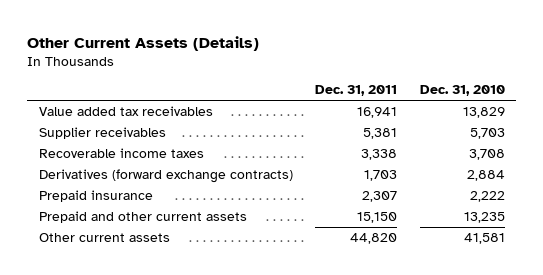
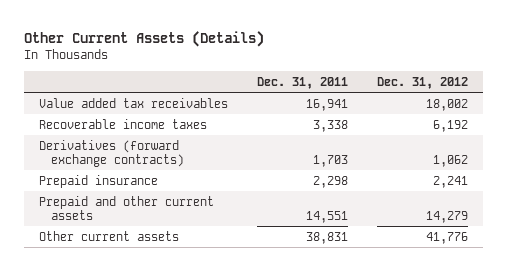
- | Dec. 31, 2011 | Dec. 31, 2010
+ | Dec. 31, 2011 | Dec. 31, 2012
- Supplier receivables | 5,381 | 5,703
- Prepaid insurance | 2,307 | 2,222
- Prepaid and other current assets | 15,150 | 13,235
- Other current assets | 44,820 | 41,581
+ Prepaid insurance | 2,298 | 2,241
+ Prepaid and other current assets | 14,551 | 14,279
+ Other current assets | 38,831 | 41,776

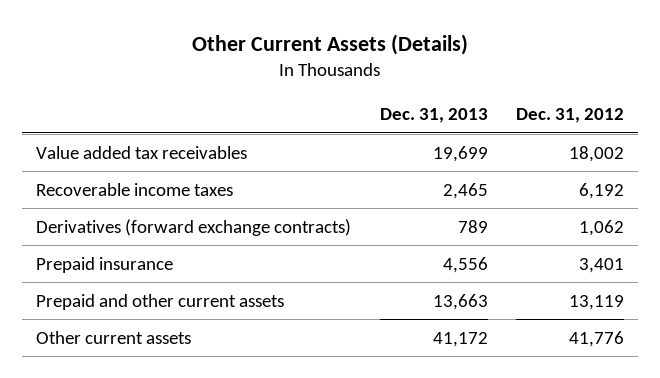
- | Dec. 31, 2011 | Dec. 31, 2012
+ | Dec. 31, 2013 | Dec. 31, 2012
- Prepaid insurance | 2,298 | 2,241
- Prepaid and other current assets | 14,551 | 14,279
+ Prepaid insurance | 4,556 | 3,401
+ Prepaid and other current assets | 13,663 | 13,119

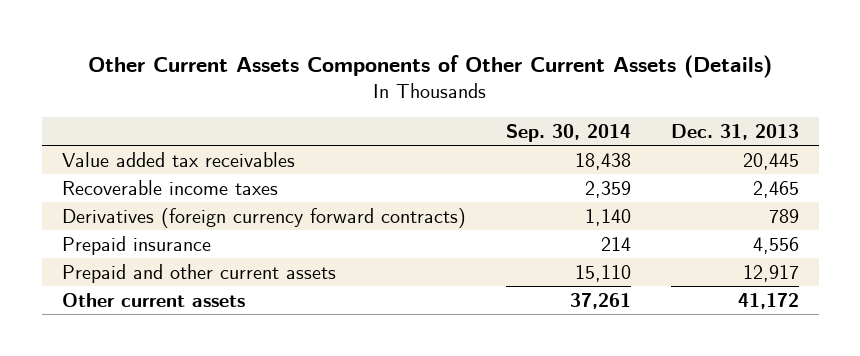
- Other Current Assets (Details)
+ Other Current Assets Components of Other Current Assets (Details)
- | Dec. 31, 2013 | Dec. 31, 2012
+ | Sep. 30, 2014 | Dec. 31, 2013
- Value added tax receivables | 19,699 | 18,002
+ Value added tax receivables | 18,438 | 20,445
- Derivatives (forward exchange contracts) | 789 | 1,062
+ Derivatives (foreign currency forward contracts) | 1,140 | 789
- Prepaid and other current assets | 13,663 | 13,119
+ Prepaid and other current assets | 15,110 | 12,917

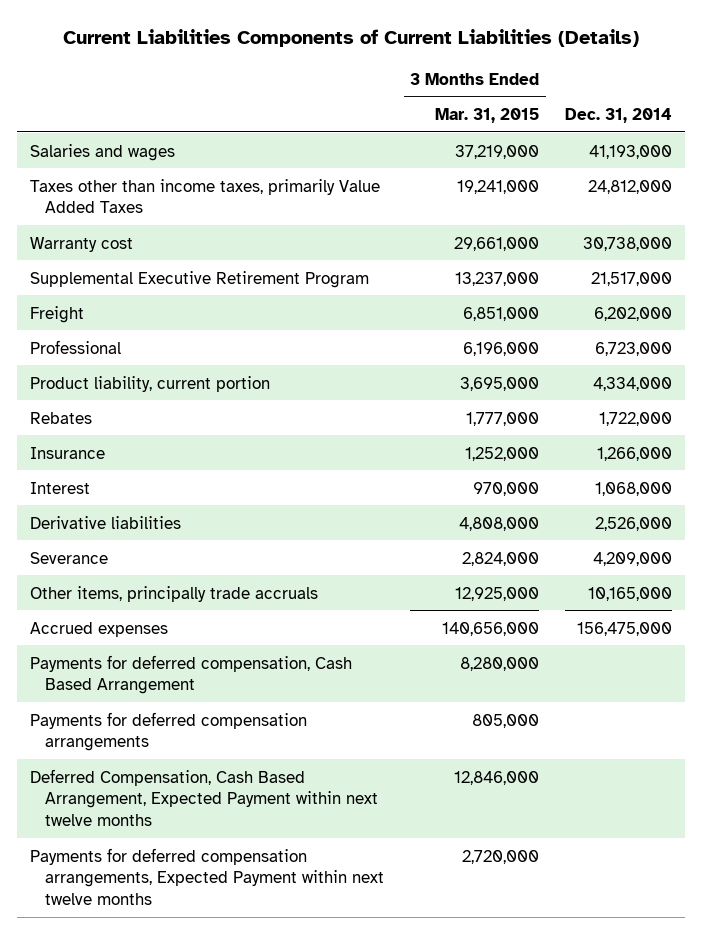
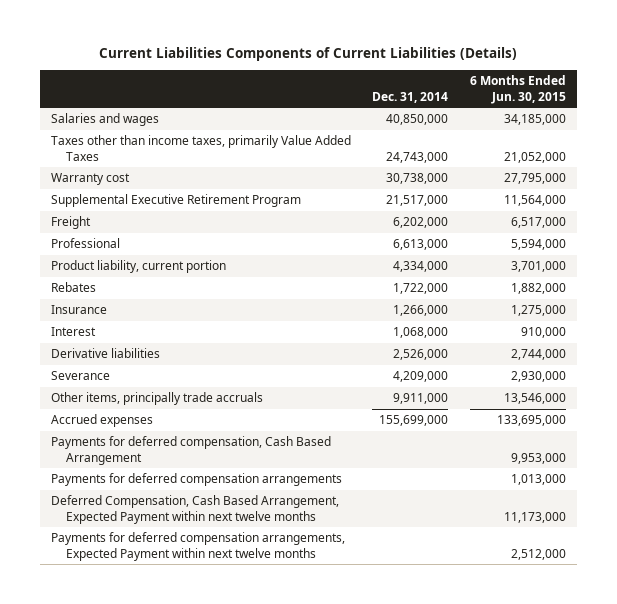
- | 3 Months Ended Mar. 31, 2015 | Dec. 31, 2014
+ | Dec. 31, 2014 | 6 Months Ended Jun. 30, 2015
- Salaries and wages | 37,219,000 | 41,193,000
- Taxes other than income taxes, primarily Value Added Taxes | 19,241,000 | 24,812,000
+ Salaries and wages | 40,850,000 | 34,185,000
+ Taxes other than income taxes, primarily Value Added Taxes | 24,743,000 | 21,052,000
- Professional | 6,196,000 | 6,723,000
+ Professional | 6,613,000 | 5,594,000
- Other items, principally trade accruals | 12,925,000 | 10,165,000
- Accrued expenses | 140,656,000 | 156,475,000
+ Other items, principally trade accruals | 9,911,000 | 13,546,000
+ Accrued expenses | 155,699,000 | 133,695,000

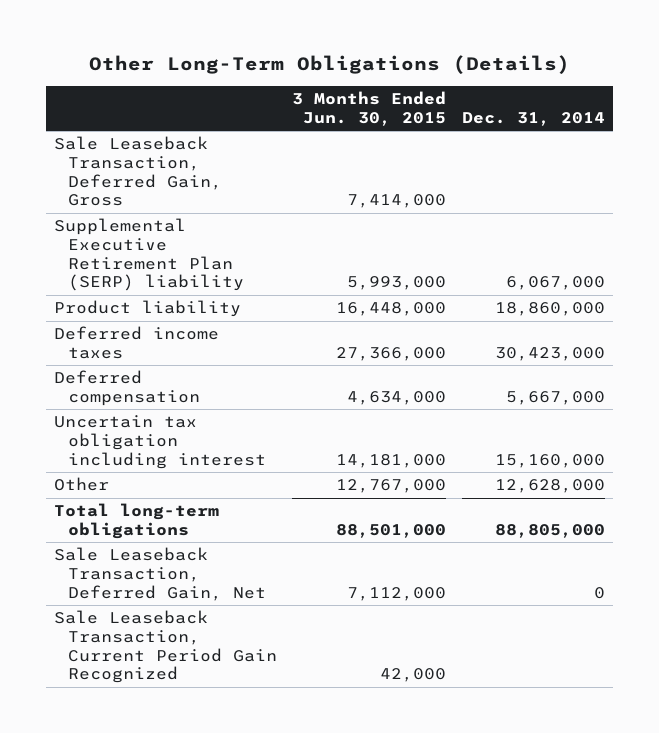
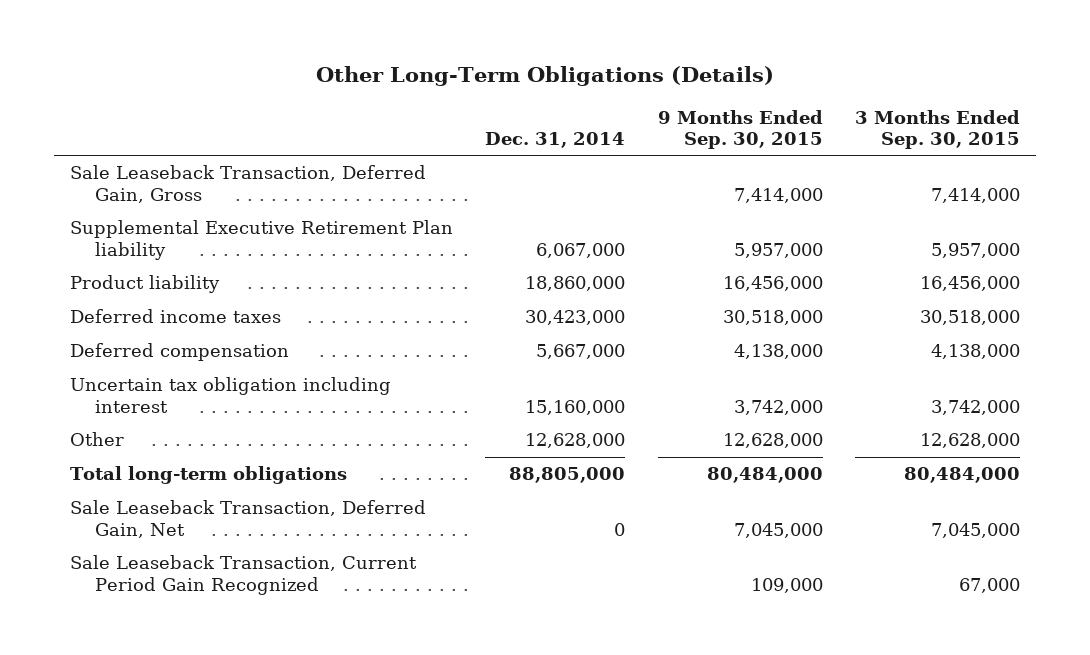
- | 3 Months Ended Jun. 30, 2015 | Dec. 31, 2014
+ | Dec. 31, 2014 | 9 Months Ended Sep. 30, 2015 | 3 Months Ended Sep. 30, 2015
- Supplemental Executive Retirement Plan (SERP) liability | 5,993,000 | 6,067,000
+ Supplemental Executive Retirement Plan liability | 6,067,000 | 5,957,000 | 5,957,000

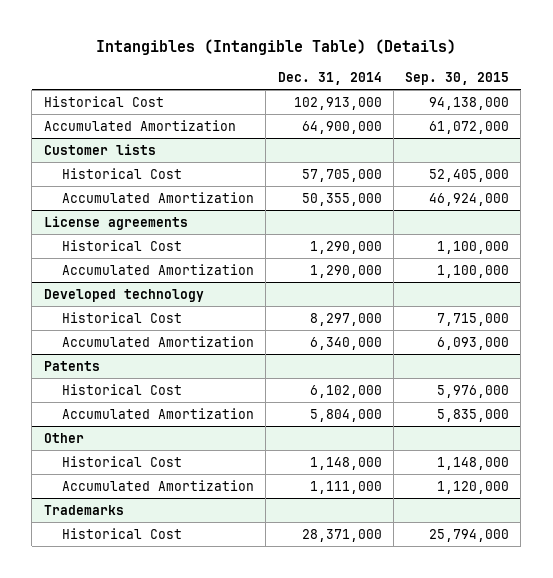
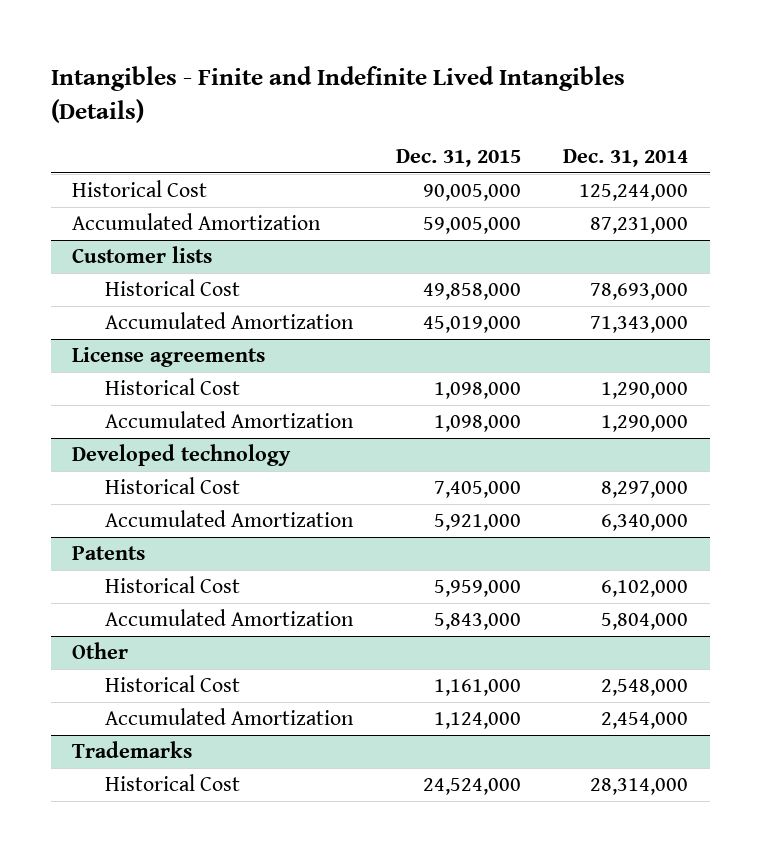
- Intangibles (Intangible Table) (Details)
+ Intangibles - Finite and Indefinite Lived Intangibles (Details)
- | Dec. 31, 2014 | Sep. 30, 2015
+ | Dec. 31, 2015 | Dec. 31, 2014
- Historical Cost | 102,913,000 | 94,138,000
- Accumulated Amortization | 64,900,000 | 61,072,000
+ Historical Cost | 90,005,000 | 125,244,000
+ Accumulated Amortization | 59,005,000 | 87,231,000
@ Customer lists
- Historical Cost | 57,705,000 | 52,405,000
- Accumulated Amortization | 50,355,000 | 46,924,000
+ Historical Cost | 49,858,000 | 78,693,000
+ Accumulated Amortization | 45,019,000 | 71,343,000
@ Other
- Historical Cost | 1,148,000 | 1,148,000
- Accumulated Amortization | 1,111,000 | 1,120,000
+ Historical Cost | 1,161,000 | 2,548,000
+ Accumulated Amortization | 1,124,000 | 2,454,000
@ Trademarks
- Historical Cost | 28,371,000 | 25,794,000
+ Historical Cost | 24,524,000 | 28,314,000

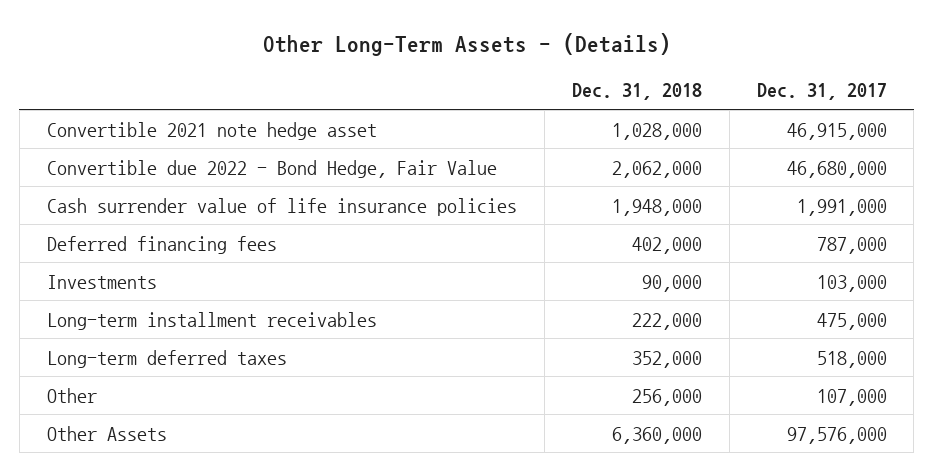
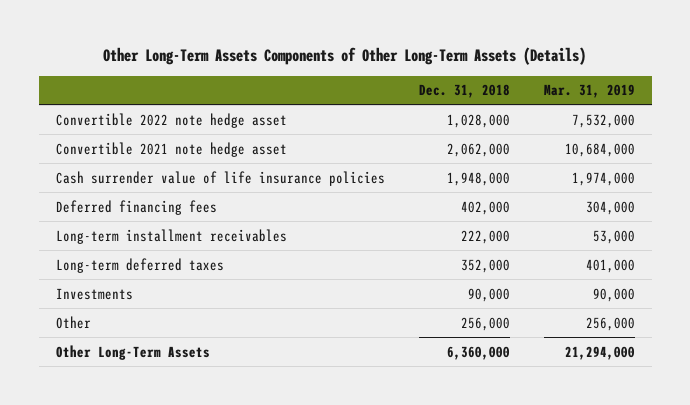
- Other Long-Term Assets - (Details)
+ Other Long-Term Assets Components of Other Long-Term Assets (Details)
- | Dec. 31, 2018 | Dec. 31, 2017
+ | Dec. 31, 2018 | Mar. 31, 2019
- Convertible 2021 note hedge asset | 1,028,000 | 46,915,000
- Convertible due 2022 - Bond Hedge, Fair Value | 2,062,000 | 46,680,000
+ Convertible 2022 note hedge asset | 1,028,000 | 7,532,000
+ Convertible 2021 note hedge asset | 2,062,000 | 10,684,000
moved down: Investments | 90,000 | 90,000
- Other Assets | 6,360,000 | 97,576,000
+ Other Long-Term Assets | 6,360,000 | 21,294,000

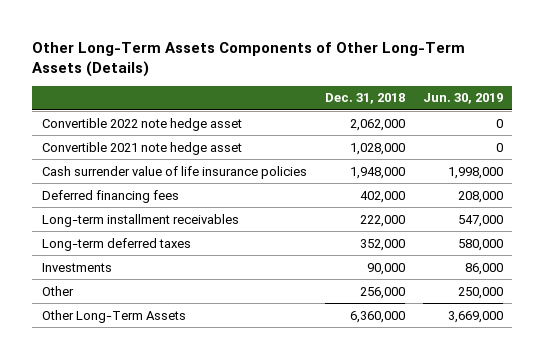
- | Dec. 31, 2018 | Mar. 31, 2019
+ | Dec. 31, 2018 | Jun. 30, 2019
- Convertible 2022 note hedge asset | 1,028,000 | 7,532,000
- Convertible 2021 note hedge asset | 2,062,000 | 10,684,000
+ Convertible 2022 note hedge asset | 2,062,000 | 0
+ Convertible 2021 note hedge asset | 1,028,000 | 0

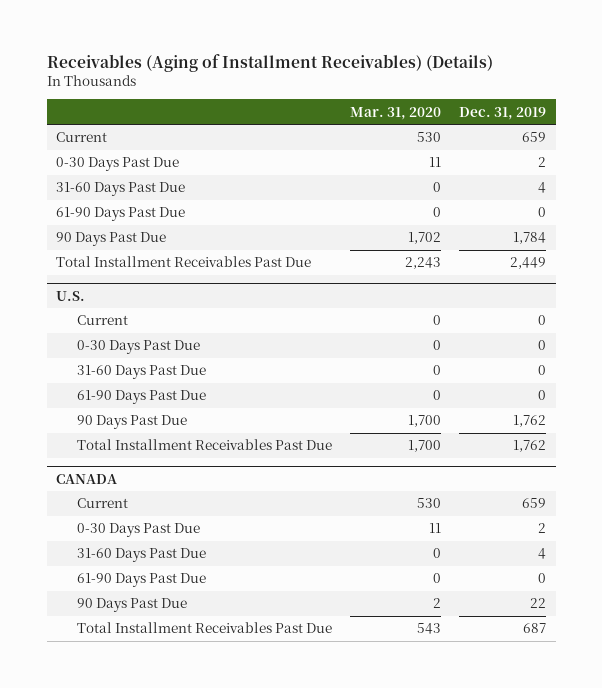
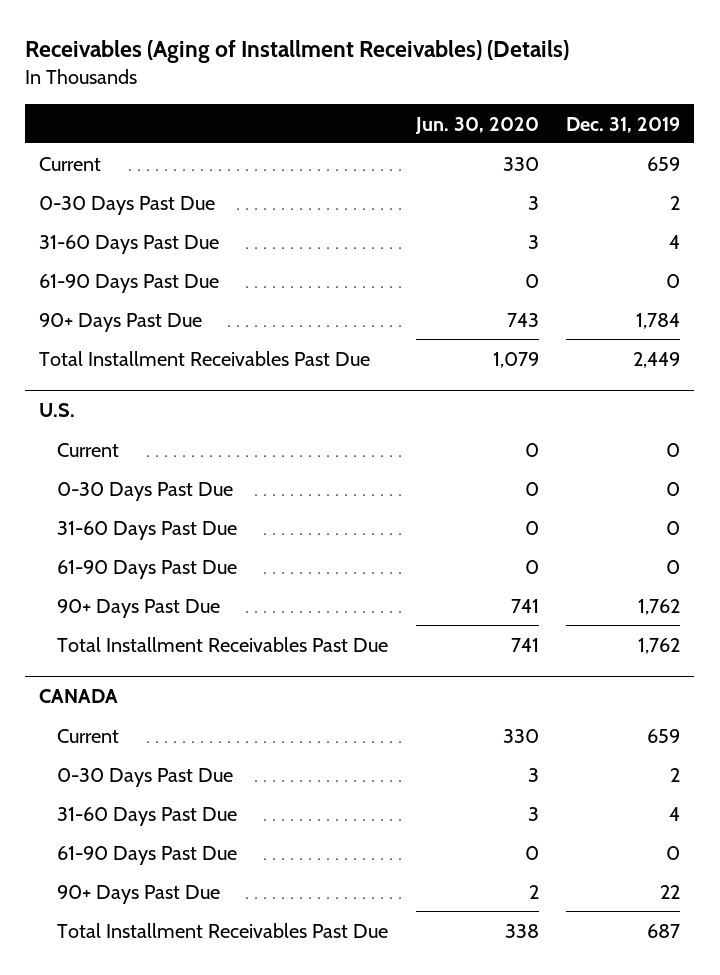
- | Mar. 31, 2020 | Dec. 31, 2019
+ | Jun. 30, 2020 | Dec. 31, 2019
- 90 Days Past Due | 1,702 | 1,784
+ 90+ Days Past Due | 743 | 1,784
@ U.S.
- 90 Days Past Due | 1,700 | 1,762
+ 90+ Days Past Due | 741 | 1,762
@ CANADA
- 90 Days Past Due | 2 | 22
+ 90+ Days Past Due | 2 | 22

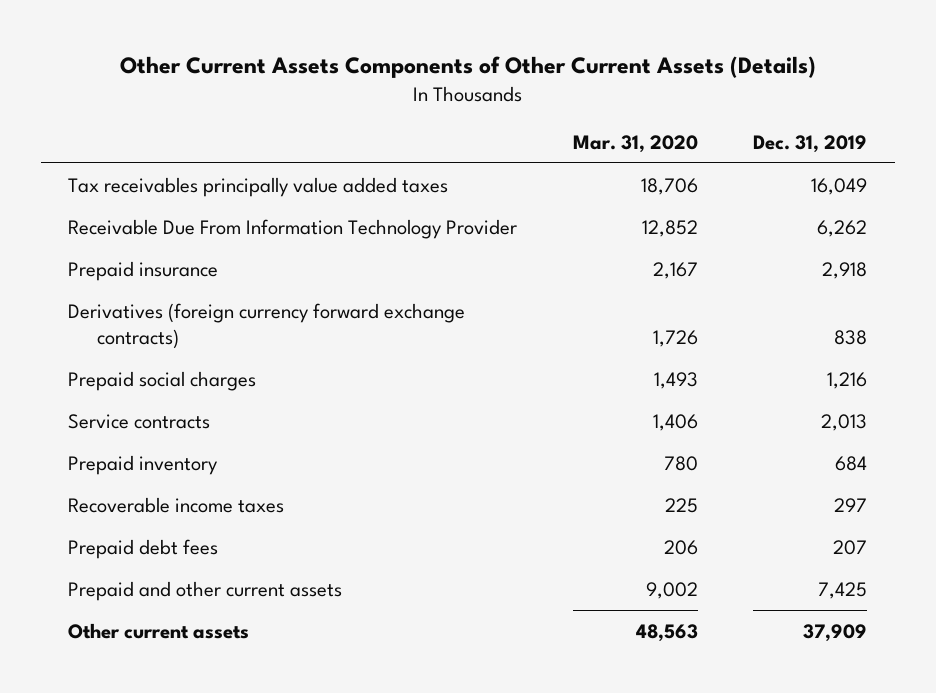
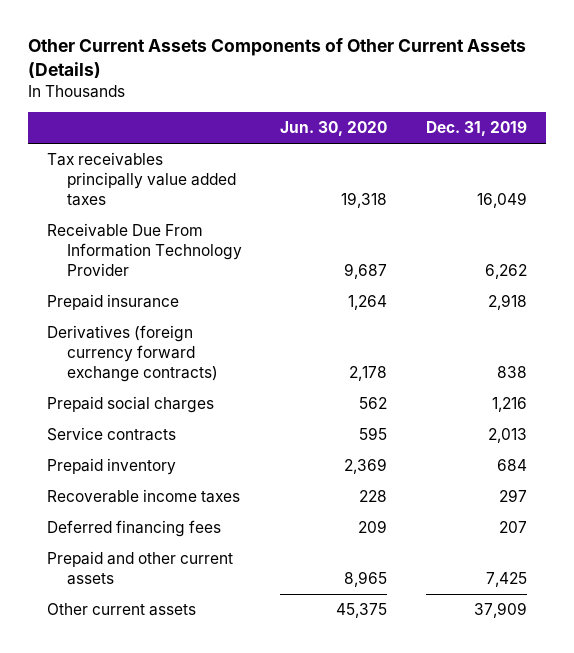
- | Mar. 31, 2020 | Dec. 31, 2019
+ | Jun. 30, 2020 | Dec. 31, 2019
- Prepaid debt fees | 206 | 207
+ Deferred financing fees | 209 | 207

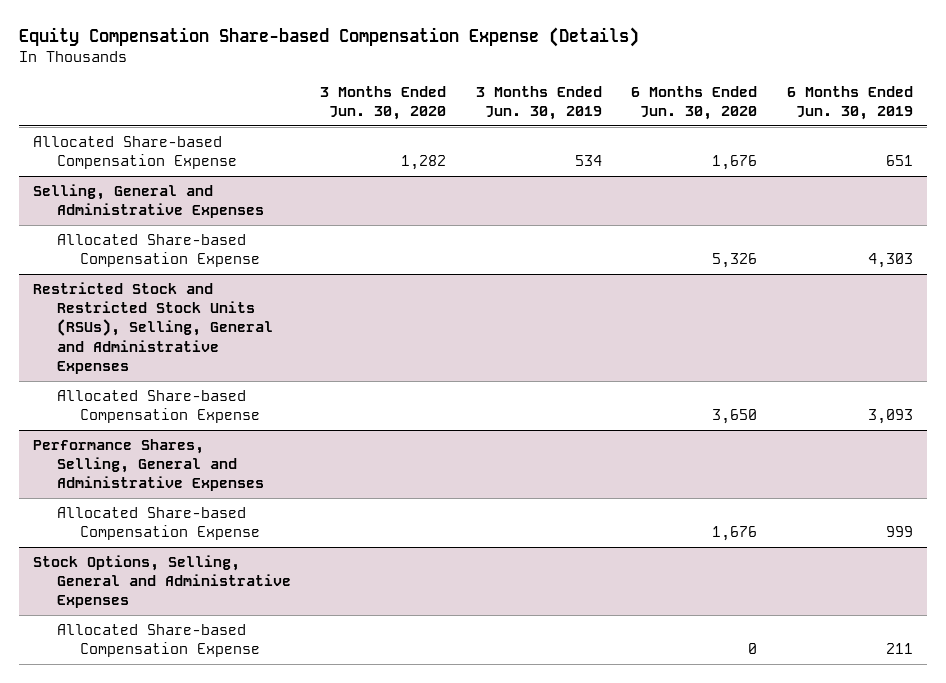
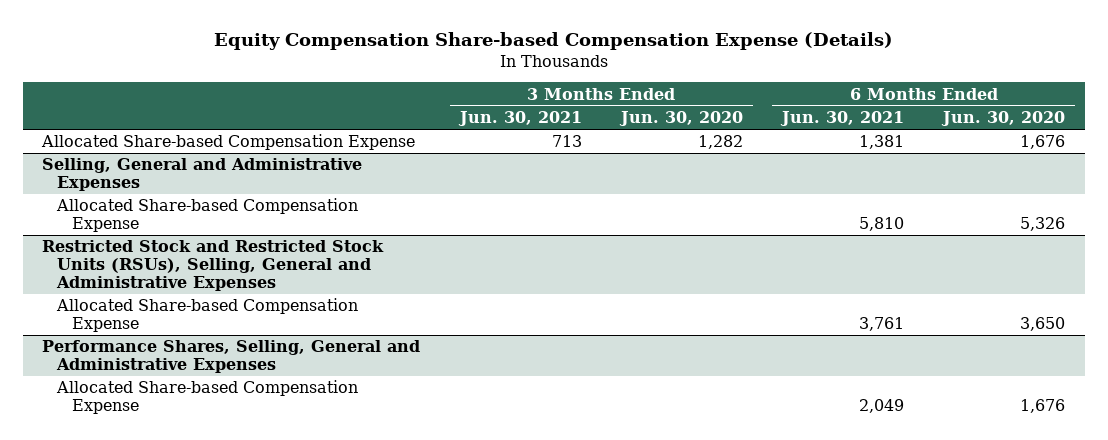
- | 3 Months Ended Jun. 30, 2020 | 3 Months Ended Jun. 30, 2019 | 6 Months Ended Jun. 30, 2020 | 6 Months Ended Jun. 30, 2019
+ | 3 Months Ended Jun. 30, 2021 | 3 Months Ended Jun. 30, 2020 | 6 Months Ended Jun. 30, 2021 | 6 Months Ended Jun. 30, 2020
- Stock Options, Selling, General and Administrative Expenses
- Allocated Share-based Compensation Expense | | | 0 | 211

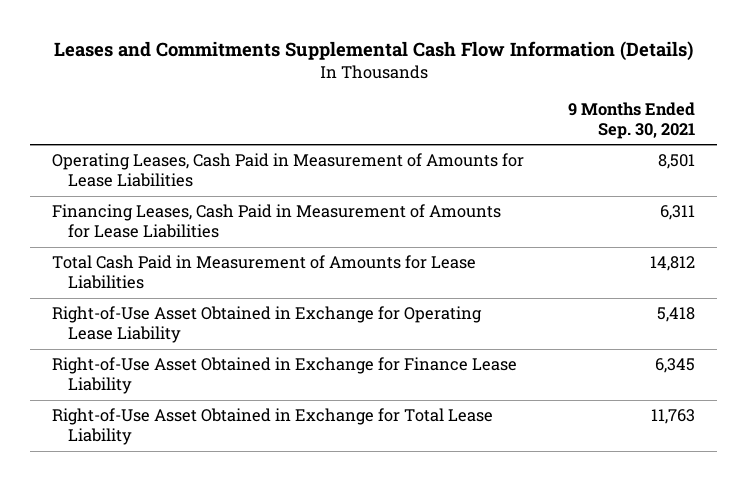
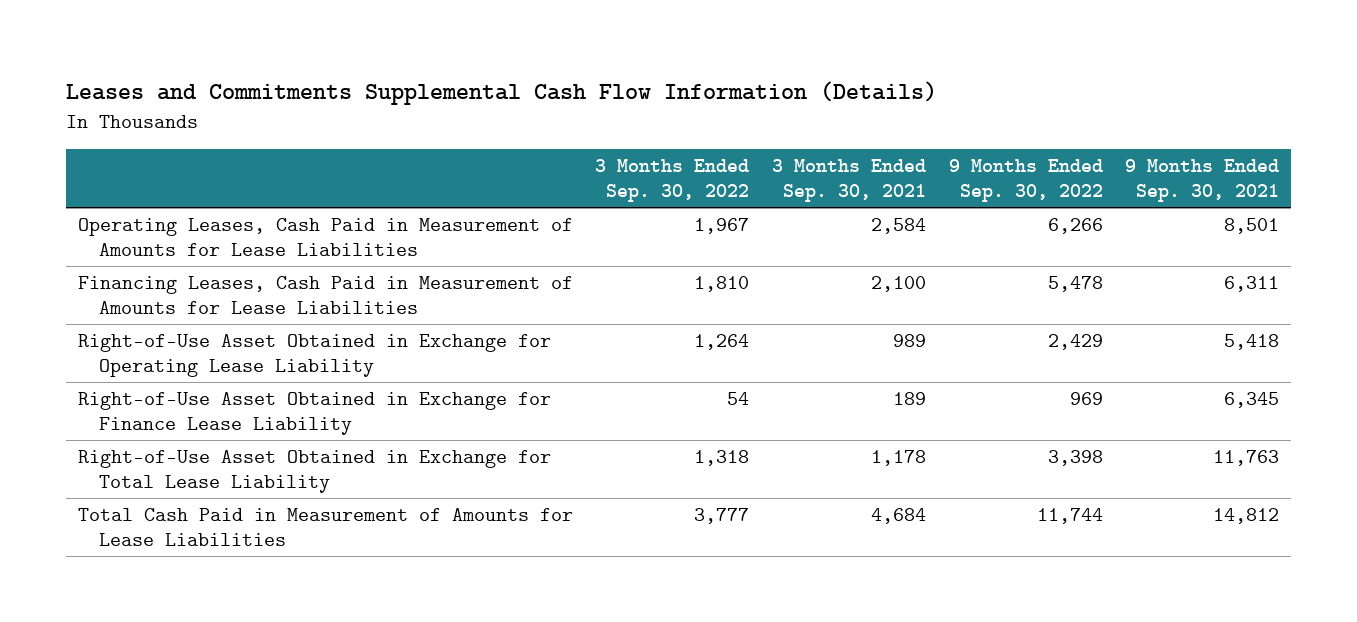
- | 9 Months Ended Sep. 30, 2021
+ | 3 Months Ended Sep. 30, 2022 | 3 Months Ended Sep. 30, 2021 | 9 Months Ended Sep. 30, 2022 | 9 Months Ended Sep. 30, 2021
moved down: Total Cash Paid in Measurement of Amounts for Lease Liabilities | 3,777 | 4,684 | 11,744 | 14,812

